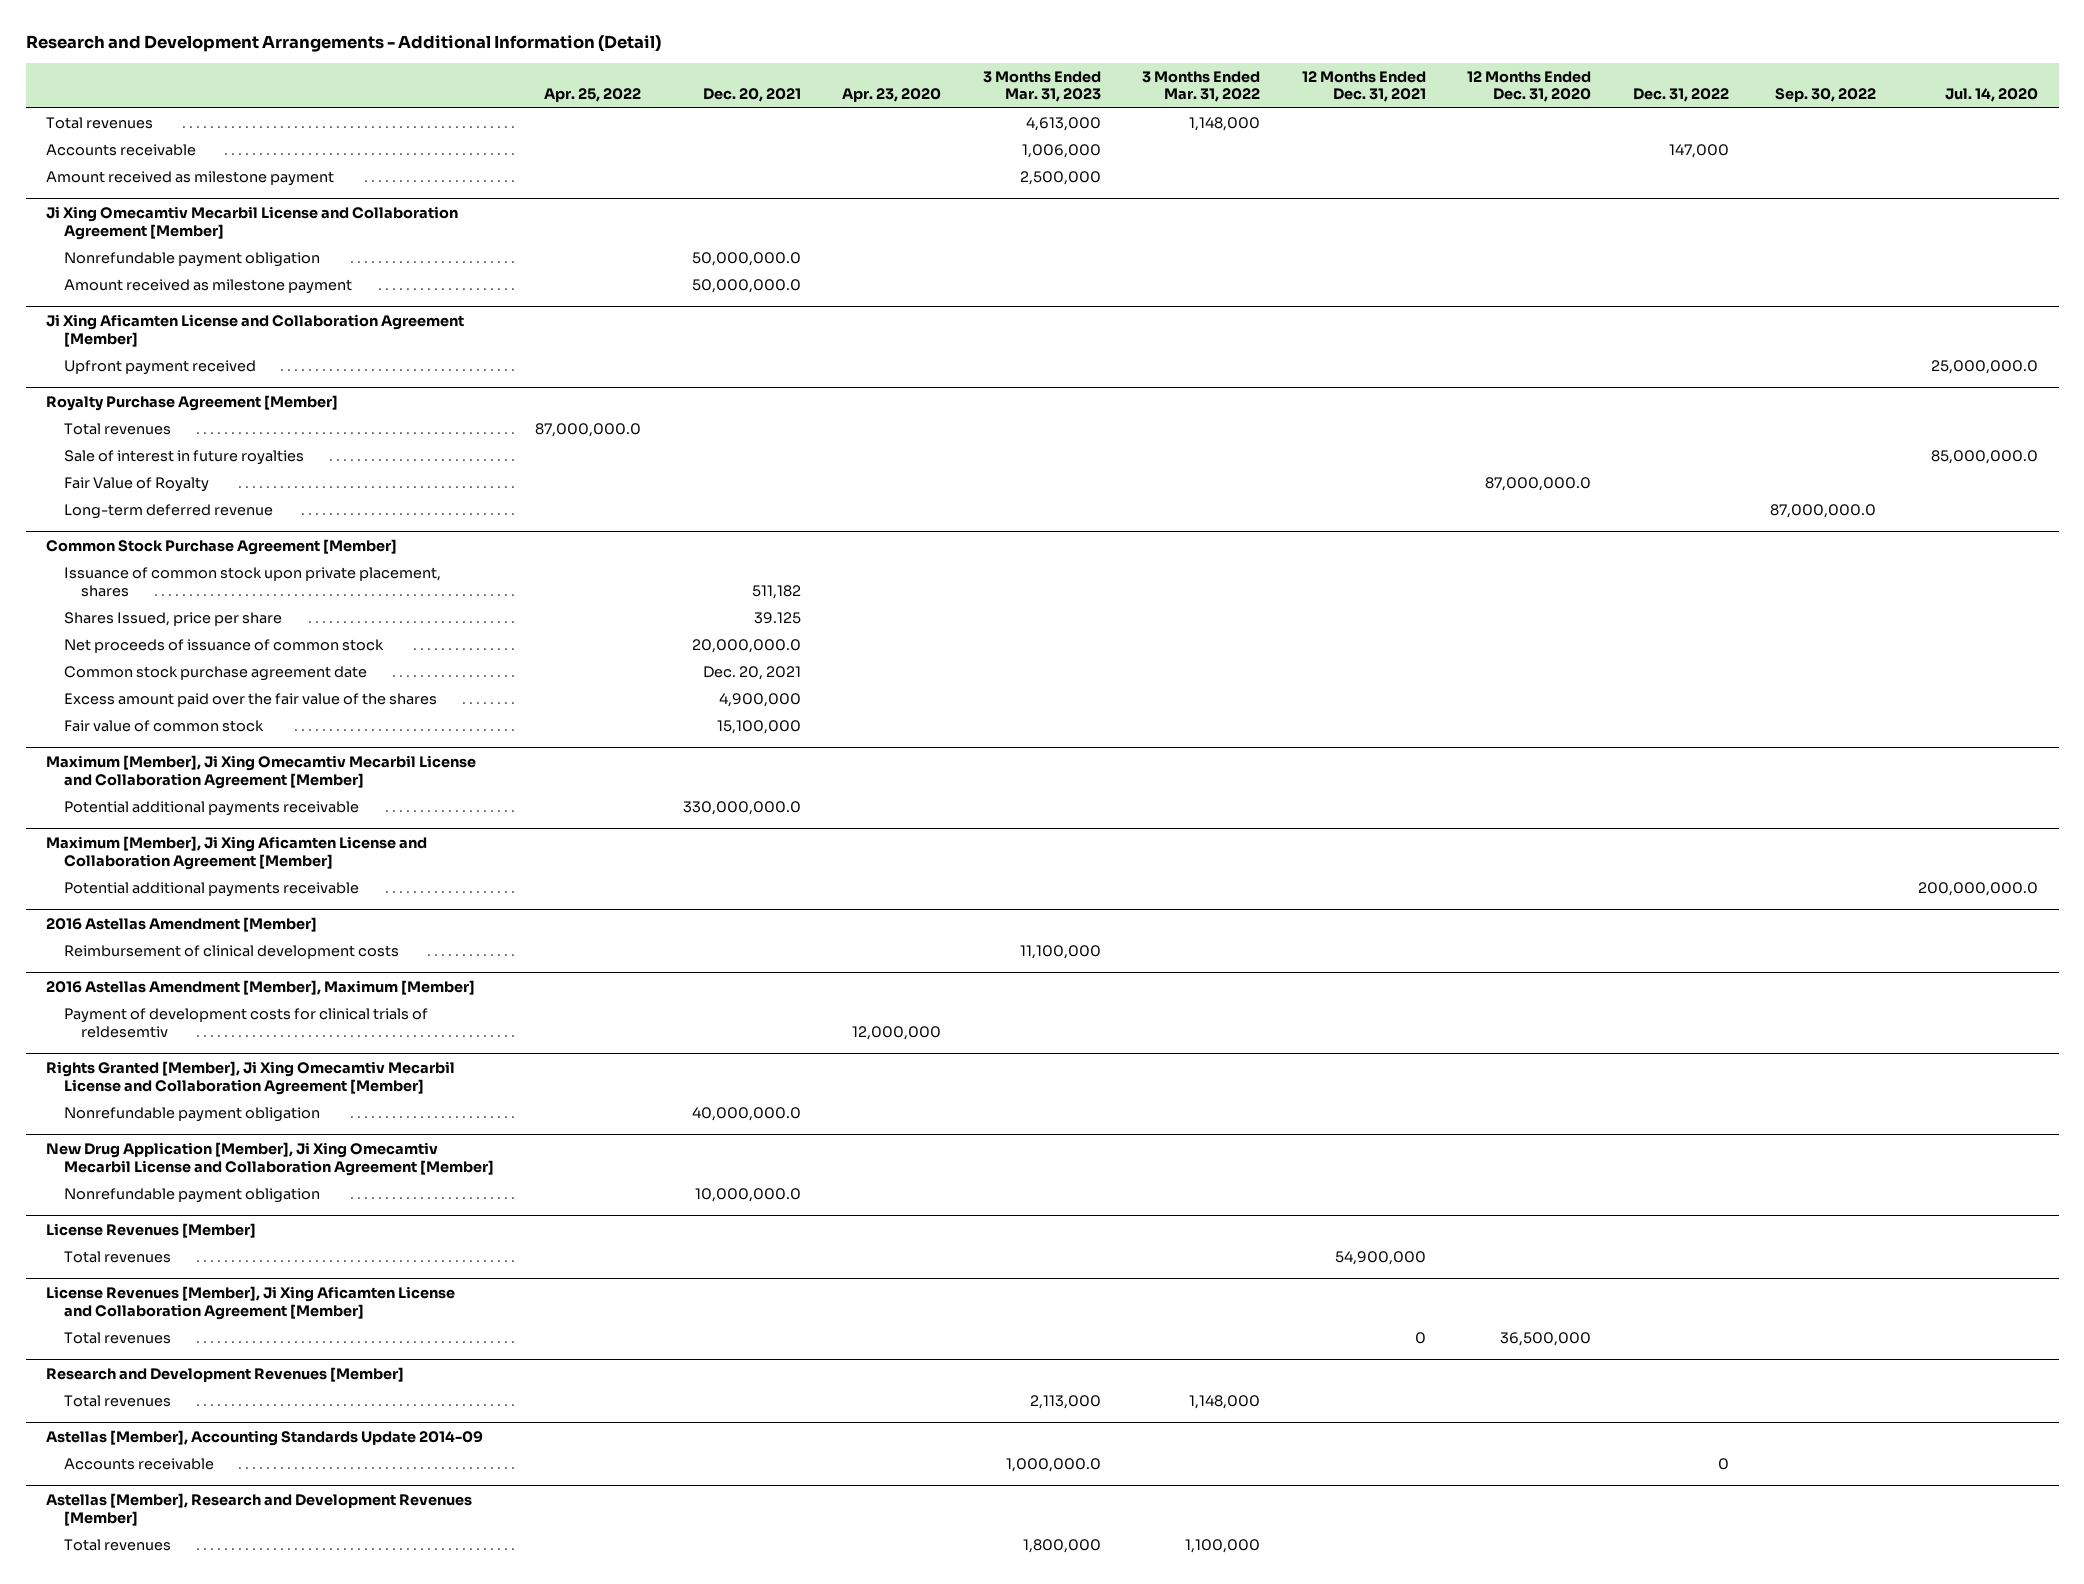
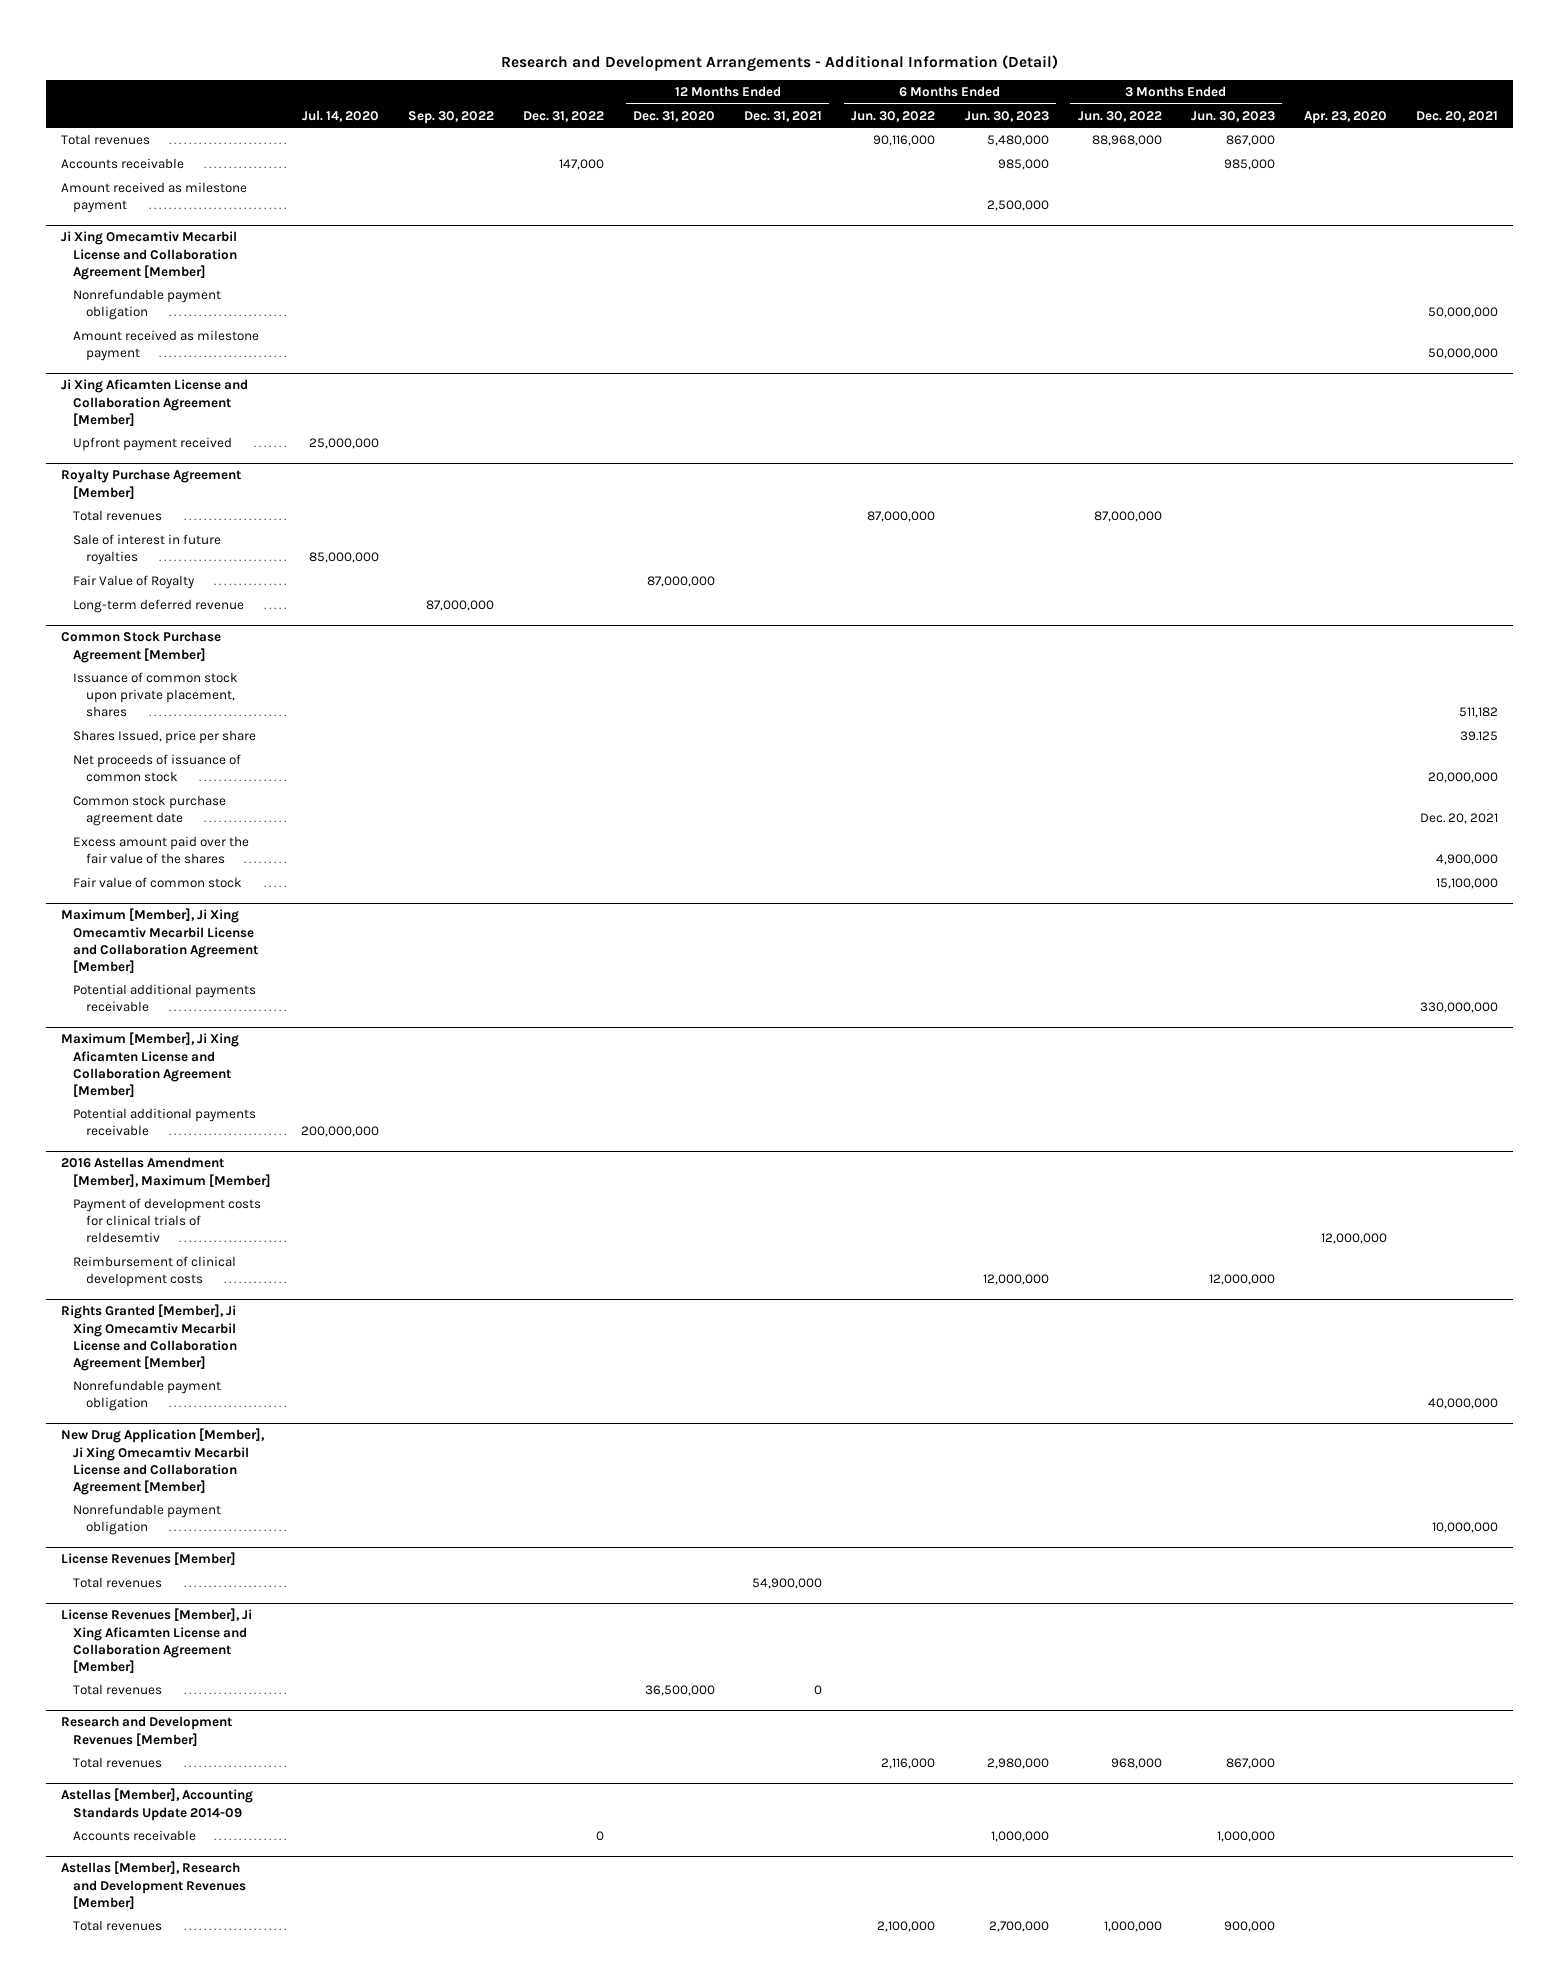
- | Apr. 25, 2022 | Dec. 20, 2021 | Apr. 23, 2020 | 3 Months Ended Mar. 31, 2023 | 3 Months Ended Mar. 31, 2022 | 12 Months Ended Dec. 31, 2021 | 12 Months Ended Dec. 31, 2020 | Dec. 31, 2022 | Sep. 30, 2022 | Jul. 14, 2020
+ | Jul. 14, 2020 | Sep. 30, 2022 | Dec. 31, 2022 | 12 Months Ended Dec. 31, 2020 | 12 Months Ended Dec. 31, 2021 | 6 Months Ended Jun. 30, 2022 | 6 Months Ended Jun. 30, 2023 | 3 Months Ended Jun. 30, 2022 | 3 Months Ended Jun. 30, 2023 | Apr. 23, 2020 | Dec. 20, 2021
@ Ji Xing Omecamtiv Mecarbil License and Collaboration Agreement [Member]
- Nonrefundable payment obligation | | 50,000,000.0 | | | | | | | |
- Amount received as milestone payment | | 50,000,000.0 | | | | | | | |
+ Nonrefundable payment obligation | | | | | | | | | | | 50,000,000
+ Amount received as milestone payment | | | | | | | | | | | 50,000,000
@ Ji Xing Aficamten License and Collaboration Agreement [Member]
- Upfront payment received | | | | | | | | | | 25,000,000.0
+ Upfront payment received | 25,000,000 | | | | | | | | | |
@ Royalty Purchase Agreement [Member]
- Sale of interest in future royalties | | | | | | | | | | 85,000,000.0
- Fair Value of Royalty | | | | | | | 87,000,000.0 | | |
- Long-term deferred revenue | | | | | | | | | 87,000,000.0 |
+ Sale of interest in future royalties | 85,000,000 | | | | | | | | | |
+ Fair Value of Royalty | | | | 87,000,000 | | | | | | |
+ Long-term deferred revenue | | 87,000,000 | | | | | | | | |
@ Common Stock Purchase Agreement [Member]
- Net proceeds of issuance of common stock | | 20,000,000.0 | | | | | | | |
+ Net proceeds of issuance of common stock | | | | | | | | | | | 20,000,000
@ Maximum [Member], Ji Xing Omecamtiv Mecarbil License and Collaboration Agreement [Member]
- Potential additional payments receivable | | 330,000,000.0 | | | | | | | |
+ Potential additional payments receivable | | | | | | | | | | | 330,000,000
@ Maximum [Member], Ji Xing Aficamten License and Collaboration Agreement [Member]
- Potential additional payments receivable | | | | | | | | | | 200,000,000.0
- 2016 Astellas Amendment [Member]
- Reimbursement of clinical development costs | | | | 11,100,000 | | | | | |
@ Maximum [Member], Ji Xing Aficamten License and Collaboration Agreement [Member]
+ Potential additional payments receivable | 200,000,000 | | | | | | | | | |
@ 2016 Astellas Amendment [Member], Maximum [Member]
+ Reimbursement of clinical development costs | | | | | | | 12,000,000 | | 12,000,000 | |
@ Rights Granted [Member], Ji Xing Omecamtiv Mecarbil License and Collaboration Agreement [Member]
- Nonrefundable payment obligation | | 40,000,000.0 | | | | | | | |
+ Nonrefundable payment obligation | | | | | | | | | | | 40,000,000
@ New Drug Application [Member], Ji Xing Omecamtiv Mecarbil License and Collaboration Agreement [Member]
- Nonrefundable payment obligation | | 10,000,000.0 | | | | | | | |
+ Nonrefundable payment obligation | | | | | | | | | | | 10,000,000

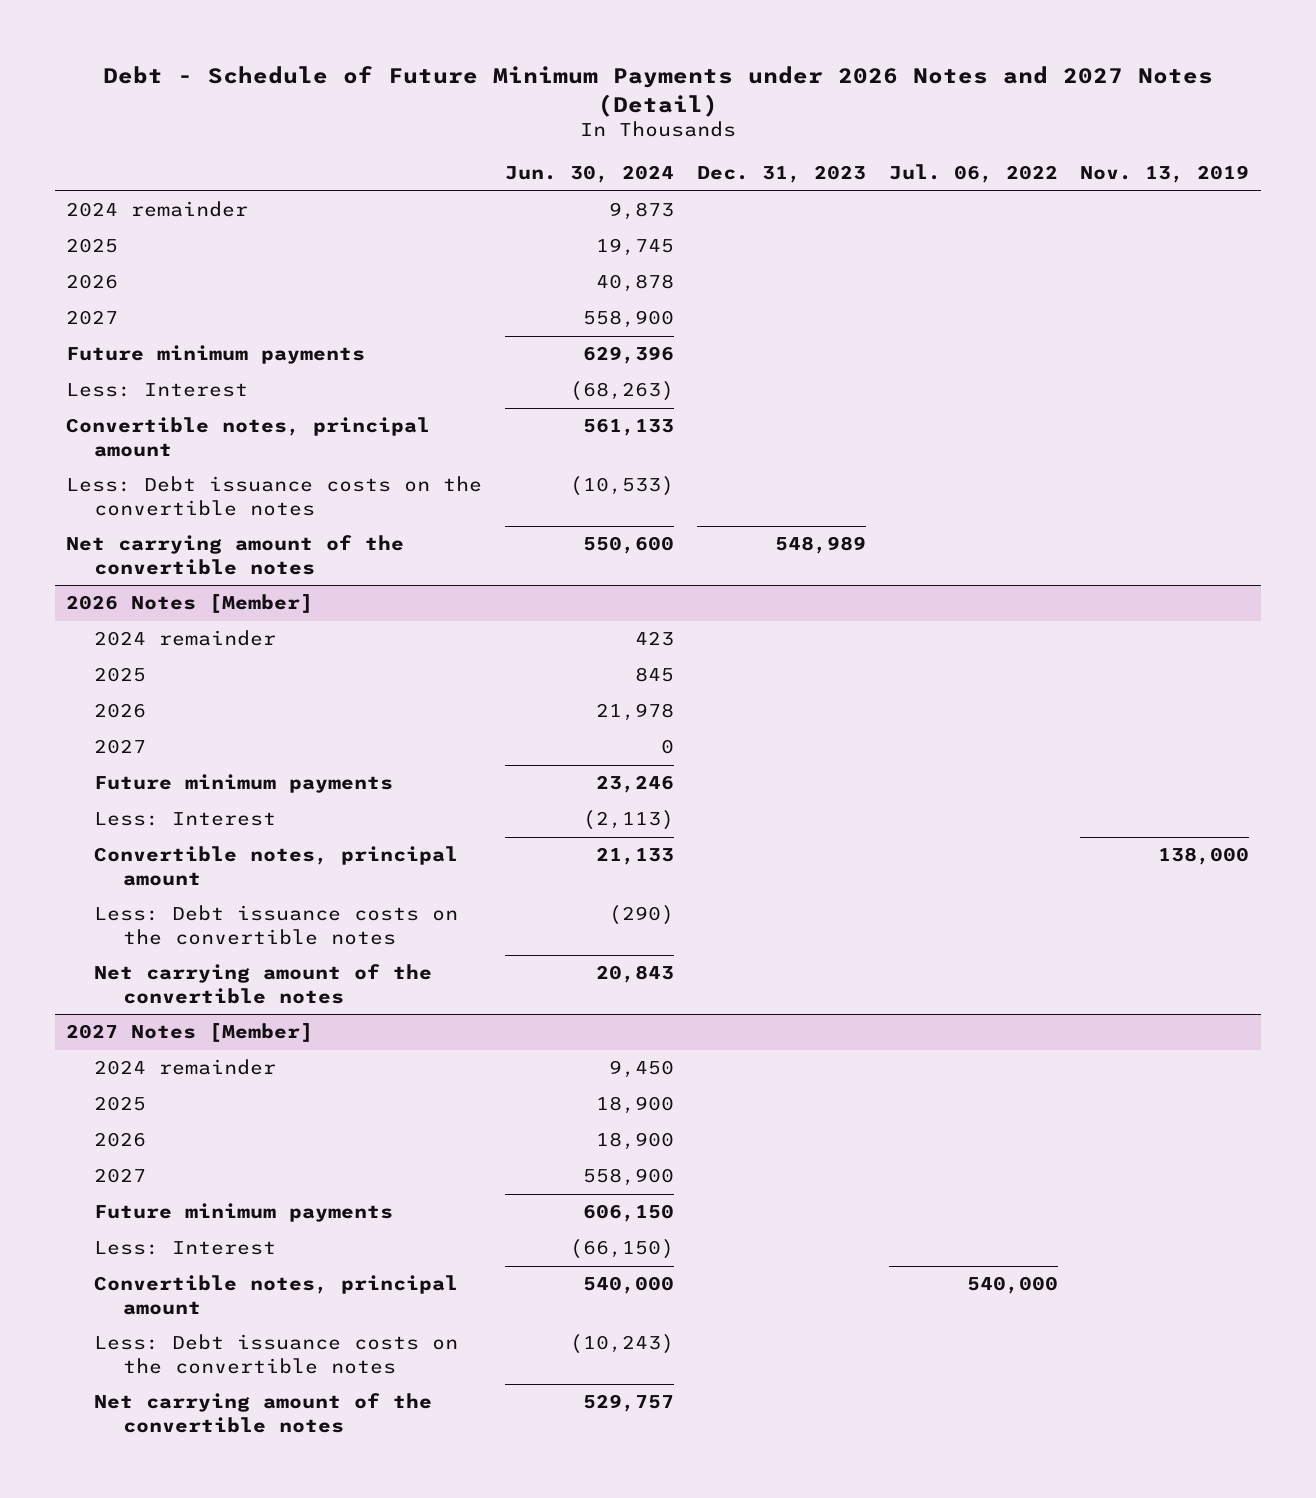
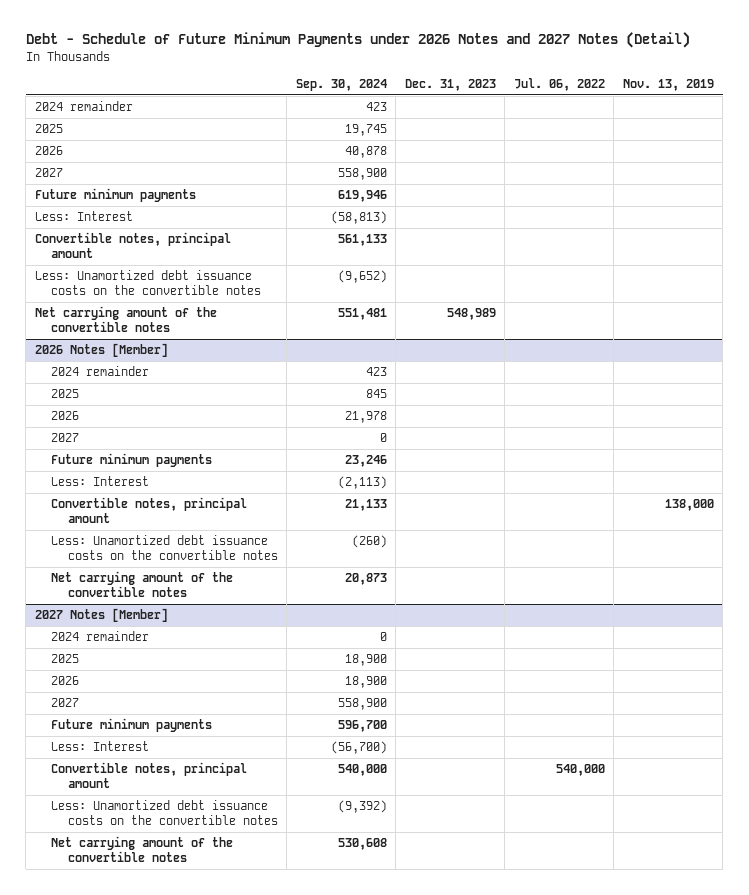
- | Jun. 30, 2024 | Dec. 31, 2023 | Jul. 06, 2022 | Nov. 13, 2019
+ | Sep. 30, 2024 | Dec. 31, 2023 | Jul. 06, 2022 | Nov. 13, 2019
- Less: Debt issuance costs on the convertible notes | (10,533) | | |
+ Less: Unamortized debt issuance costs on the convertible notes | (9,652) | | |
@ 2026 Notes [Member]
- Less: Debt issuance costs on the convertible notes | (290) | | |
+ Less: Unamortized debt issuance costs on the convertible notes | (260) | | |
@ 2027 Notes [Member]
- Less: Debt issuance costs on the convertible notes | (10,243) | | |
+ Less: Unamortized debt issuance costs on the convertible notes | (9,392) | | |

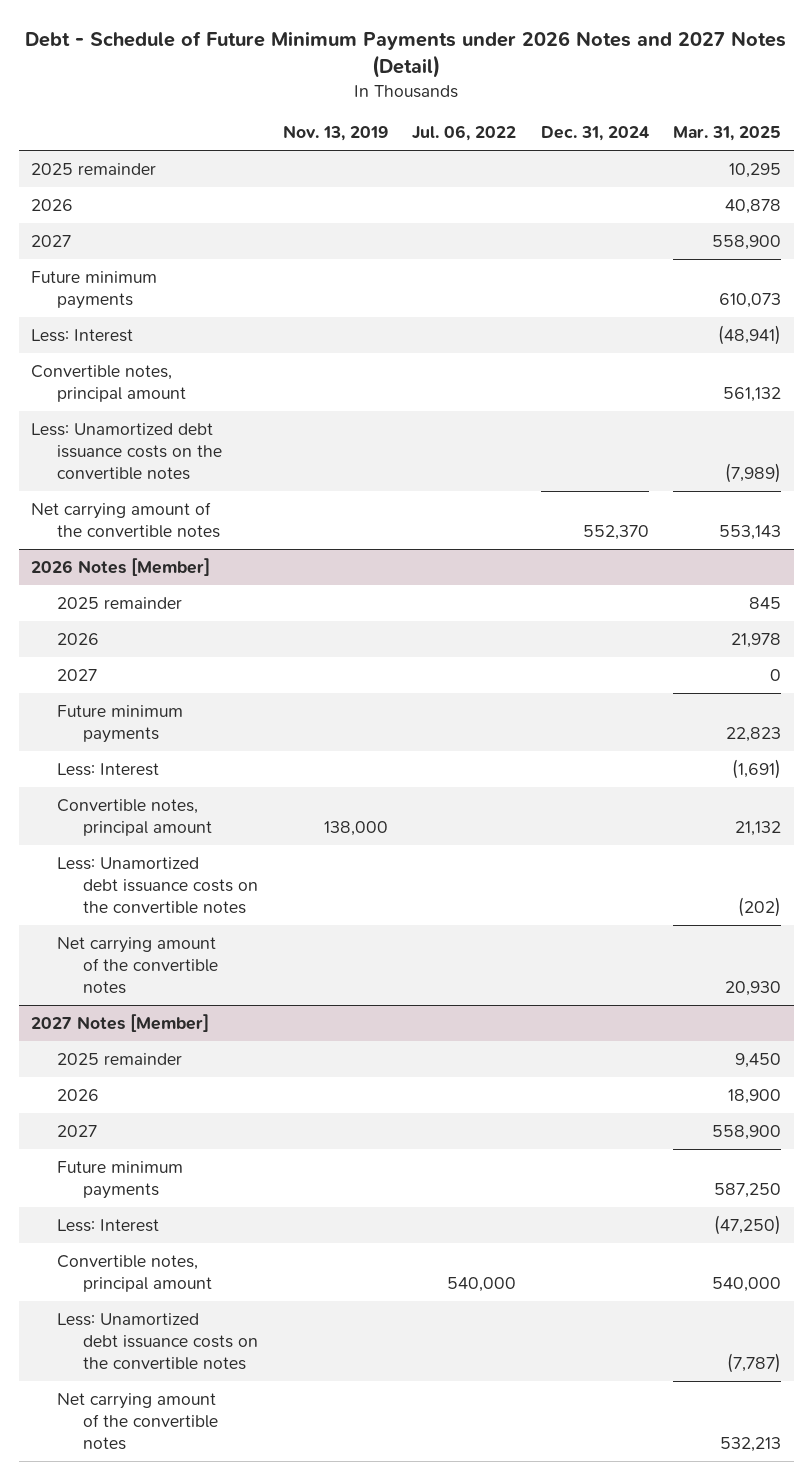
- | Sep. 30, 2024 | Dec. 31, 2023 | Jul. 06, 2022 | Nov. 13, 2019
+ | Nov. 13, 2019 | Jul. 06, 2022 | Dec. 31, 2024 | Mar. 31, 2025
- 2024 remainder | 423 | | |
- 2025 | 19,745 | | |
+ 2025 remainder | | | | 10,295
@ 2026 Notes [Member]
- 2024 remainder | 423 | | |
- 2025 | 845 | | |
+ 2025 remainder | | | | 845
@ 2027 Notes [Member]
- 2024 remainder | 0 | | |
- 2025 | 18,900 | | |
+ 2025 remainder | | | | 9,450

